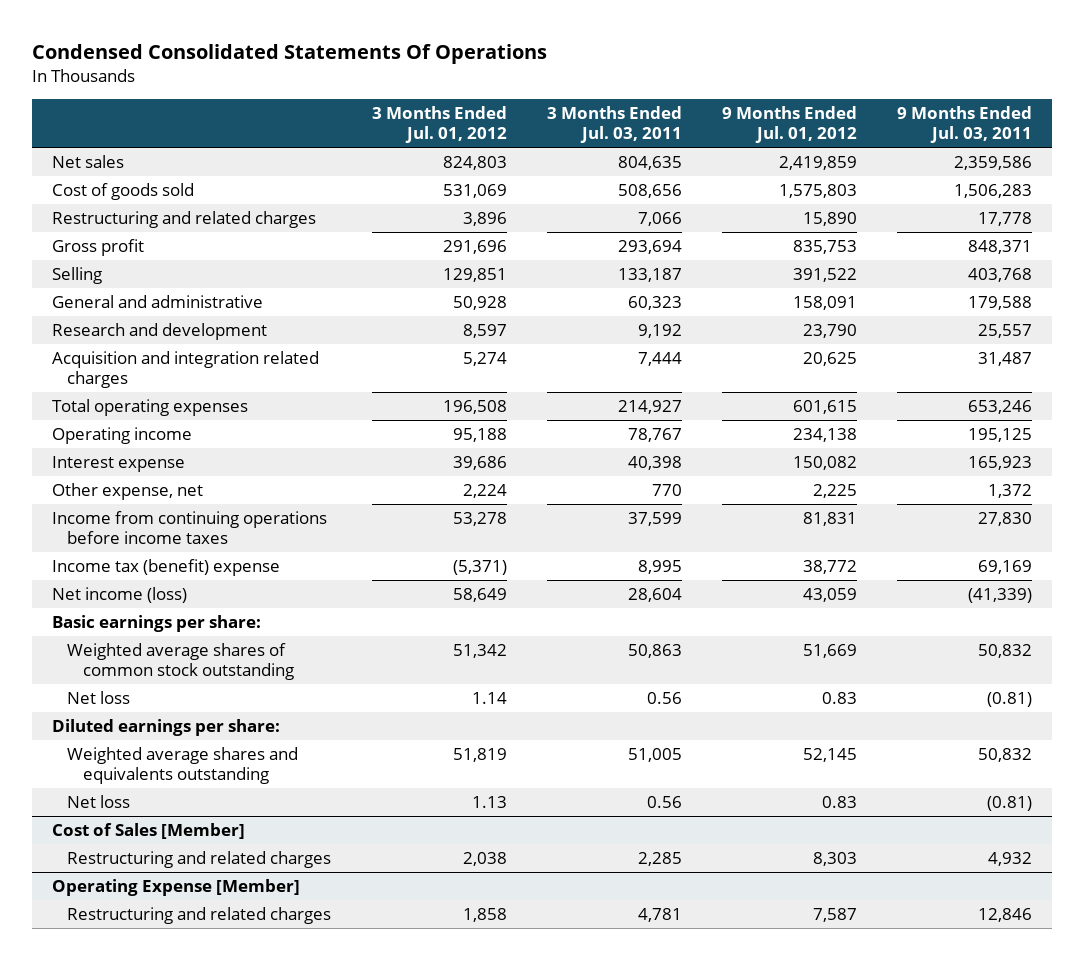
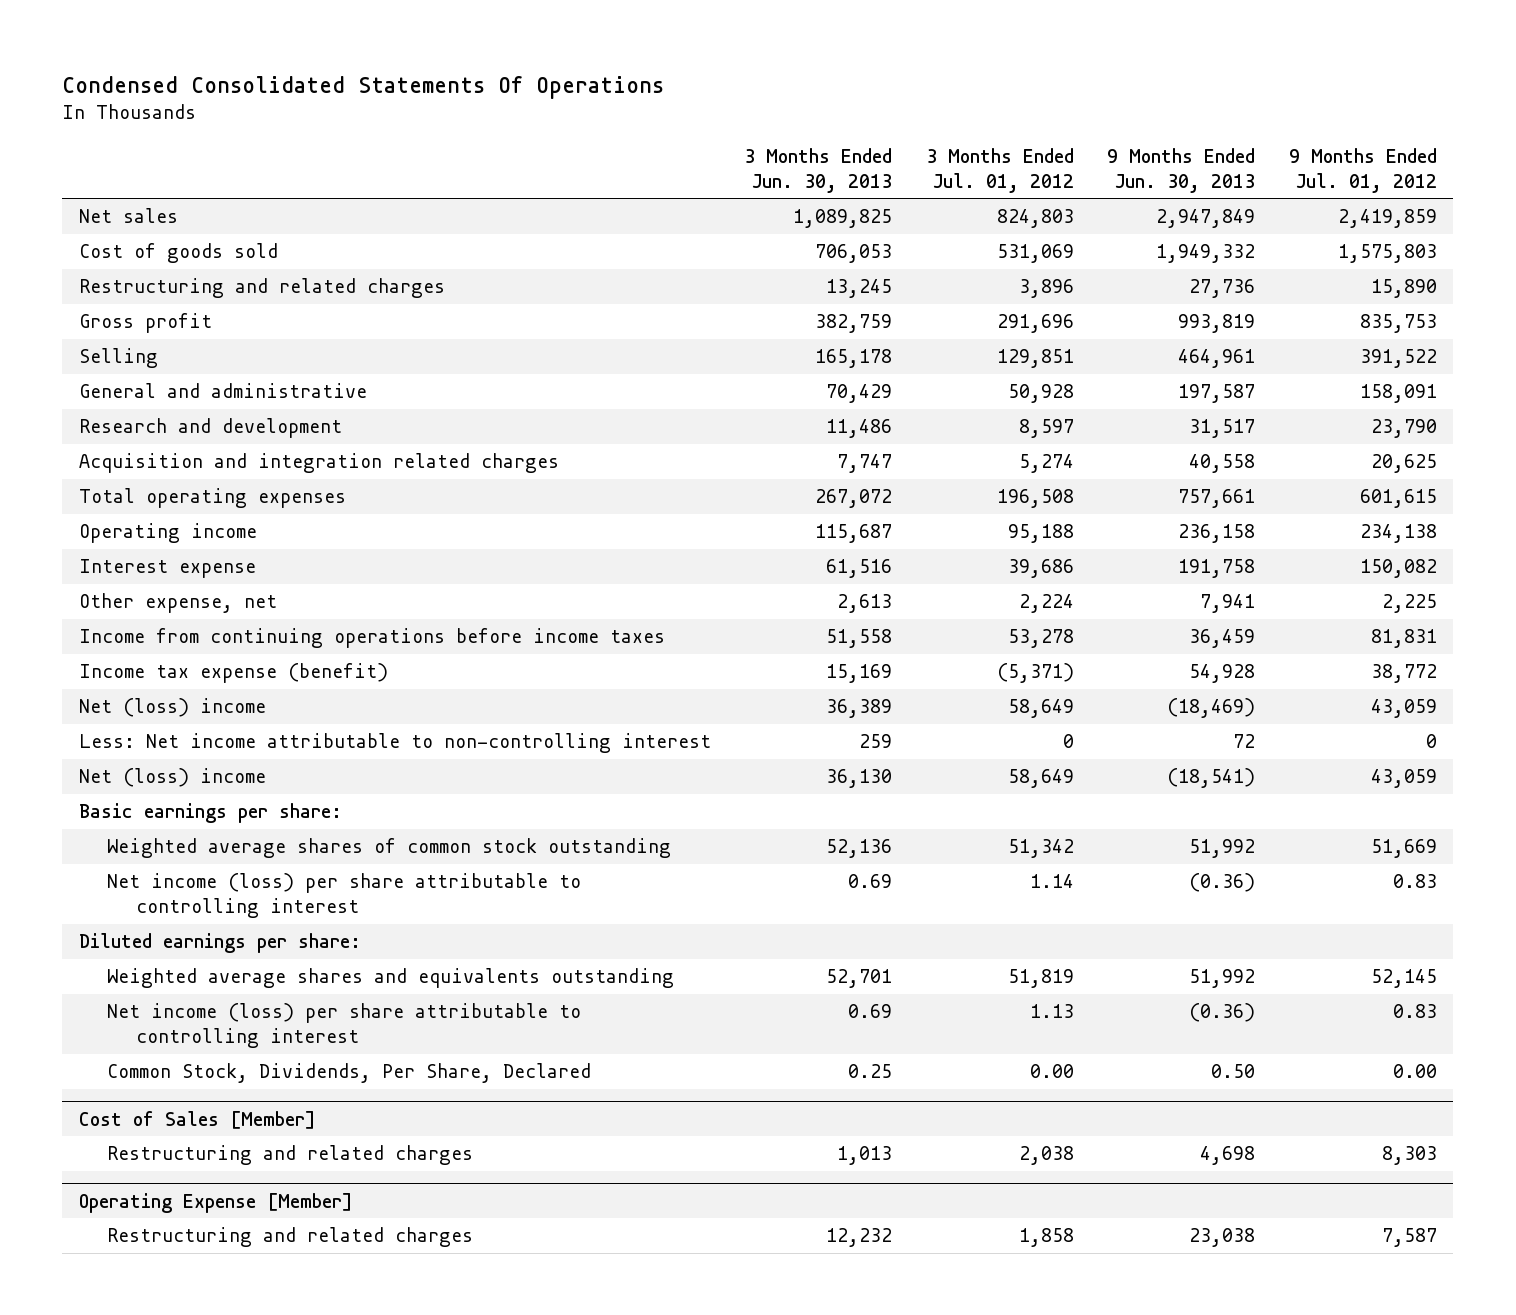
- | 3 Months Ended Jul. 01, 2012 | 3 Months Ended Jul. 03, 2011 | 9 Months Ended Jul. 01, 2012 | 9 Months Ended Jul. 03, 2011
+ | 3 Months Ended Jun. 30, 2013 | 3 Months Ended Jul. 01, 2012 | 9 Months Ended Jun. 30, 2013 | 9 Months Ended Jul. 01, 2012
- Income tax (benefit) expense | (5,371) | 8,995 | 38,772 | 69,169
- Net income (loss) | 58,649 | 28,604 | 43,059 | (41,339)
+ Income tax expense (benefit) | 15,169 | (5,371) | 54,928 | 38,772
+ Net (loss) income | 36,389 | 58,649 | (18,469) | 43,059
+ Less: Net income attributable to non-controlling interest | 259 | 0 | 72 | 0
+ Net (loss) income | 36,130 | 58,649 | (18,541) | 43,059
- Net loss | 1.14 | 0.56 | 0.83 | (0.81)
+ Net income (loss) per share attributable to controlling interest | 0.69 | 1.14 | (0.36) | 0.83
- Net loss | 1.13 | 0.56 | 0.83 | (0.81)
+ Net income (loss) per share attributable to controlling interest | 0.69 | 1.13 | (0.36) | 0.83
+ Common Stock, Dividends, Per Share, Declared | 0.25 | 0.00 | 0.50 | 0.00

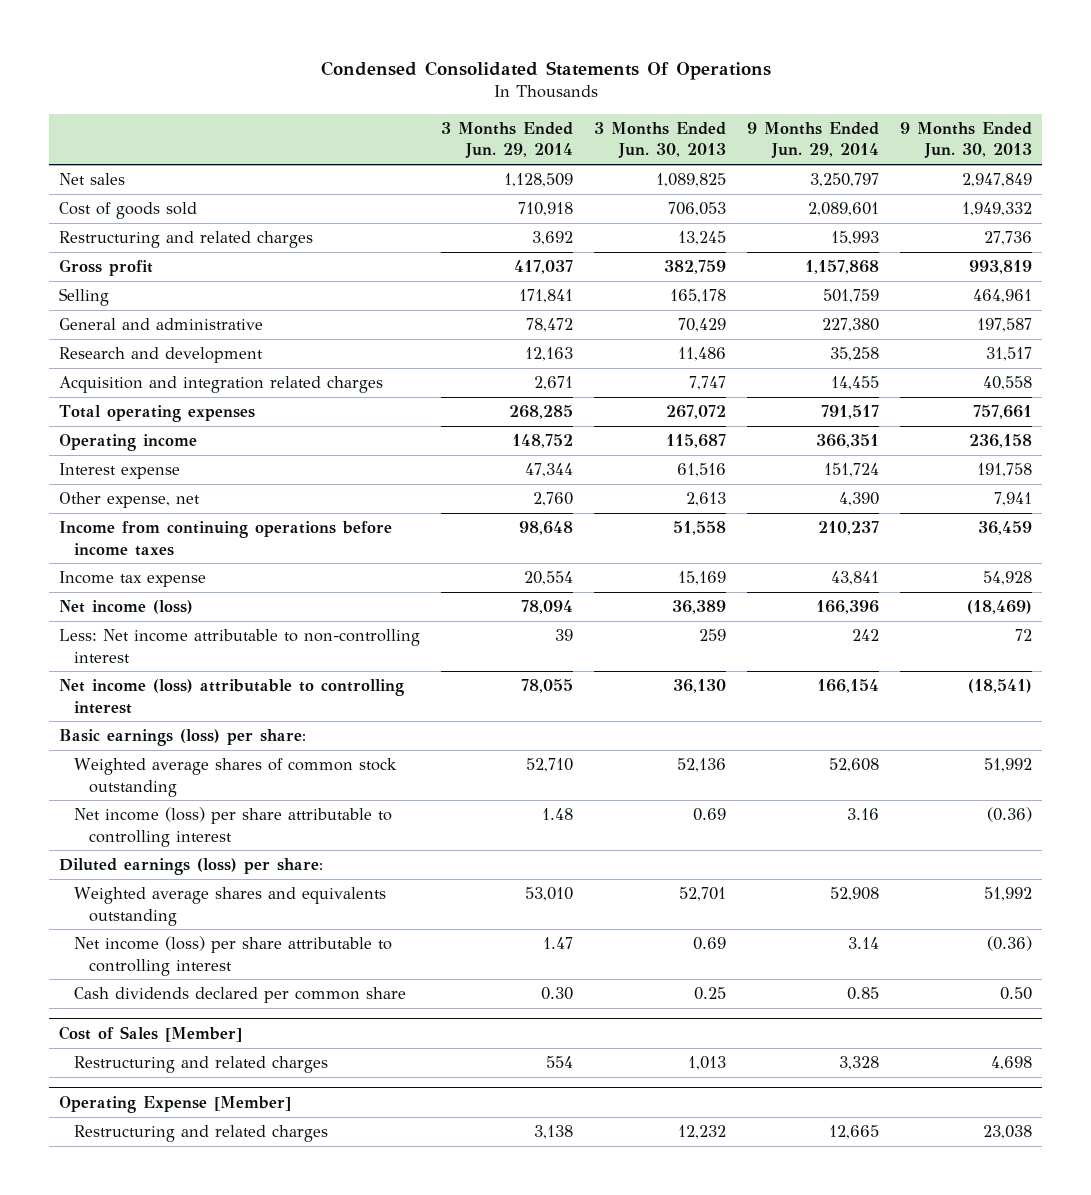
- | 3 Months Ended Jun. 30, 2013 | 3 Months Ended Jul. 01, 2012 | 9 Months Ended Jun. 30, 2013 | 9 Months Ended Jul. 01, 2012
+ | 3 Months Ended Jun. 29, 2014 | 3 Months Ended Jun. 30, 2013 | 9 Months Ended Jun. 29, 2014 | 9 Months Ended Jun. 30, 2013
- Income tax expense (benefit) | 15,169 | (5,371) | 54,928 | 38,772
- Net (loss) income | 36,389 | 58,649 | (18,469) | 43,059
+ Income tax expense | 20,554 | 15,169 | 43,841 | 54,928
+ Net income (loss) | 78,094 | 36,389 | 166,396 | (18,469)
- Net (loss) income | 36,130 | 58,649 | (18,541) | 43,059
- Basic earnings per share:
+ Net income (loss) attributable to controlling interest | 78,055 | 36,130 | 166,154 | (18,541)
+ Basic earnings (loss) per share:
- Diluted earnings per share:
+ Diluted earnings (loss) per share:
- Common Stock, Dividends, Per Share, Declared | 0.25 | 0.00 | 0.50 | 0.00
+ Cash dividends declared per common share | 0.30 | 0.25 | 0.85 | 0.50

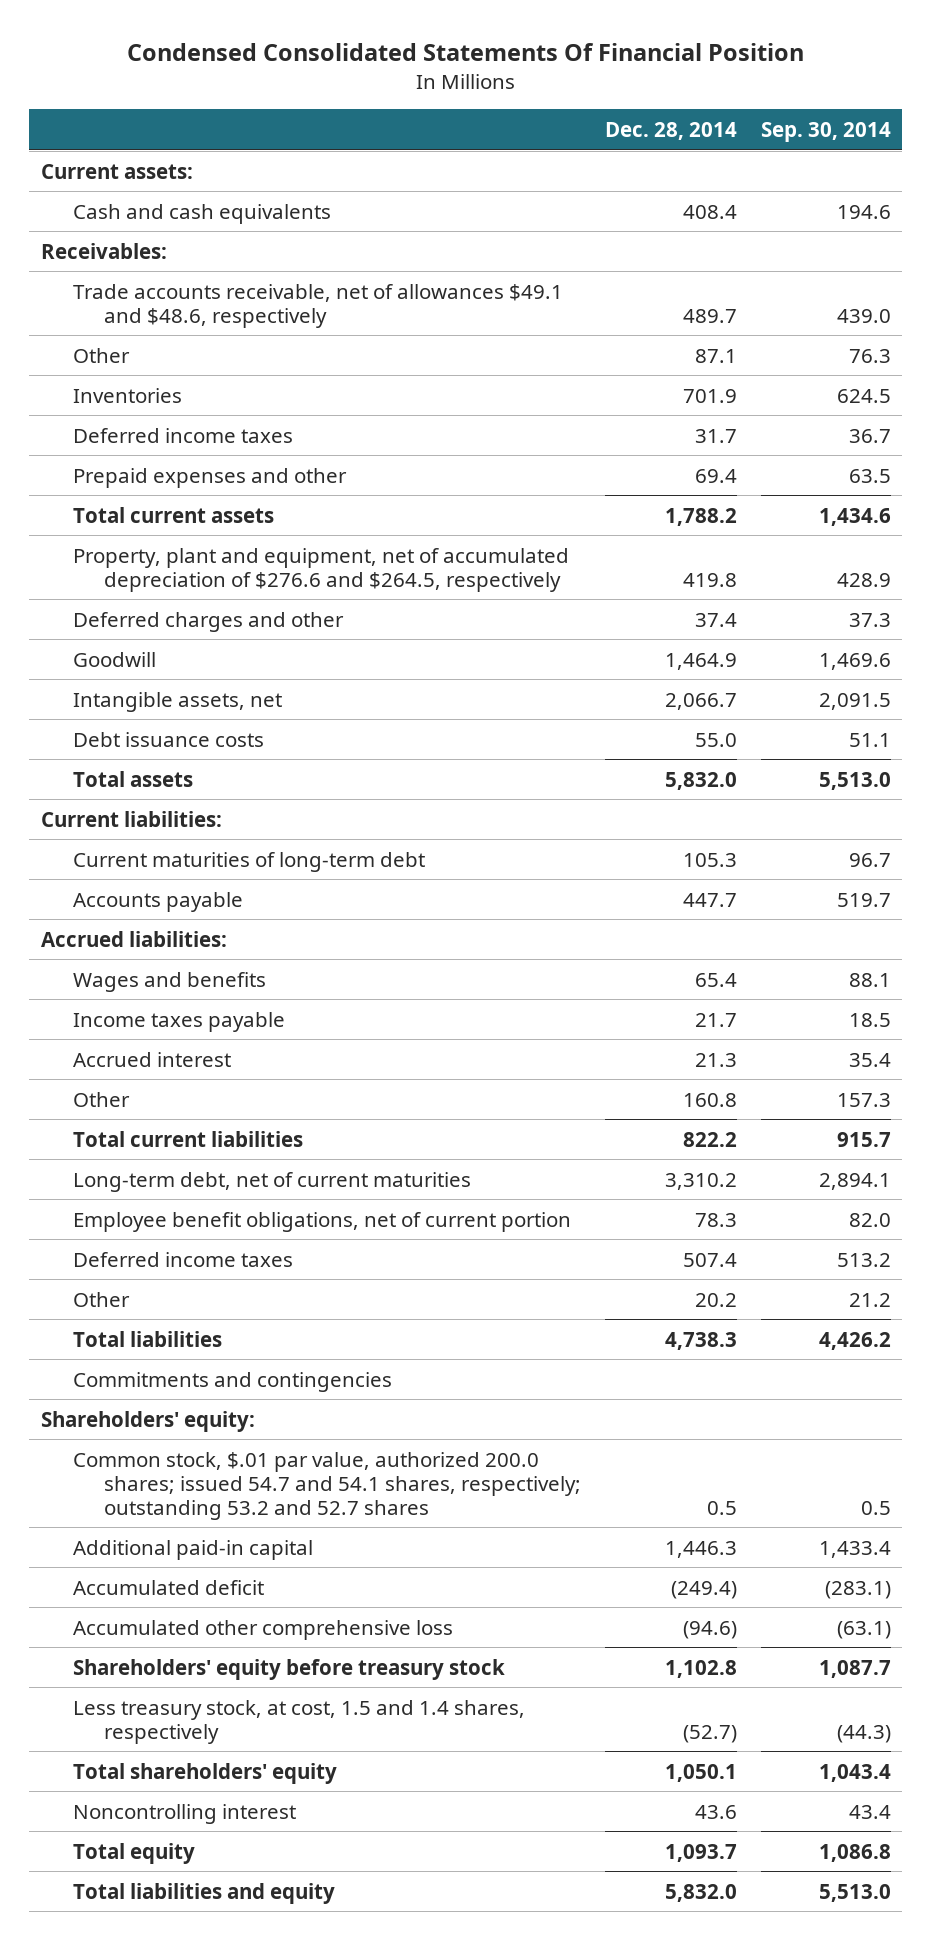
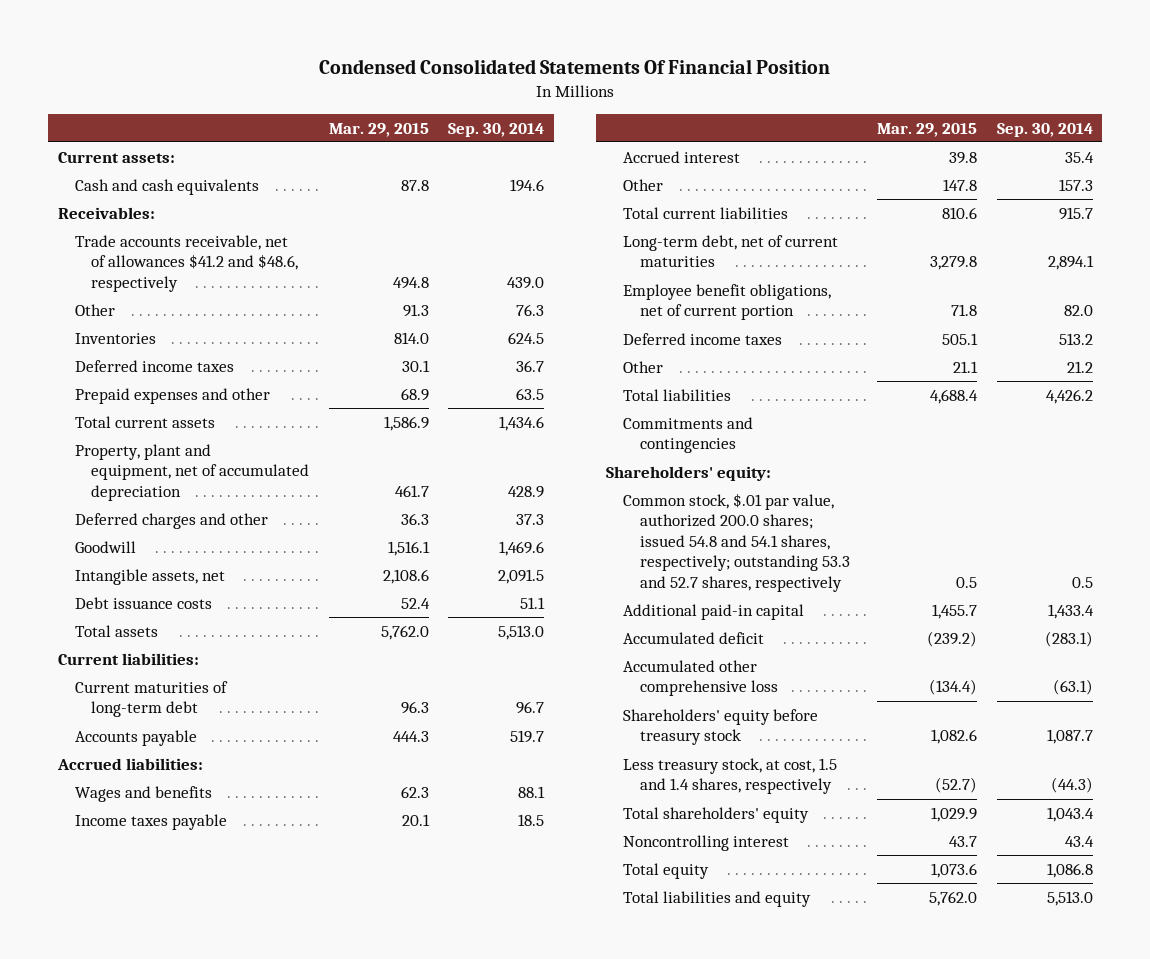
- | Dec. 28, 2014 | Sep. 30, 2014
+ | Mar. 29, 2015 | Sep. 30, 2014
- Trade accounts receivable, net of allowances $49.1 and $48.6, respectively | 489.7 | 439.0
+ Trade accounts receivable, net of allowances $41.2 and $48.6, respectively | 494.8 | 439.0
- Property, plant and equipment, net of accumulated depreciation of $276.6 and $264.5, respectively | 419.8 | 428.9
+ Property, plant and equipment, net of accumulated depreciation | 461.7 | 428.9
- Common stock, $.01 par value, authorized 200.0 shares; issued 54.7 and 54.1 shares, respectively; outstanding 53.2 and 52.7 shares | 0.5 | 0.5
+ Common stock, $.01 par value, authorized 200.0 shares; issued 54.8 and 54.1 shares, respectively; outstanding 53.3 and 52.7 shares, respectively | 0.5 | 0.5

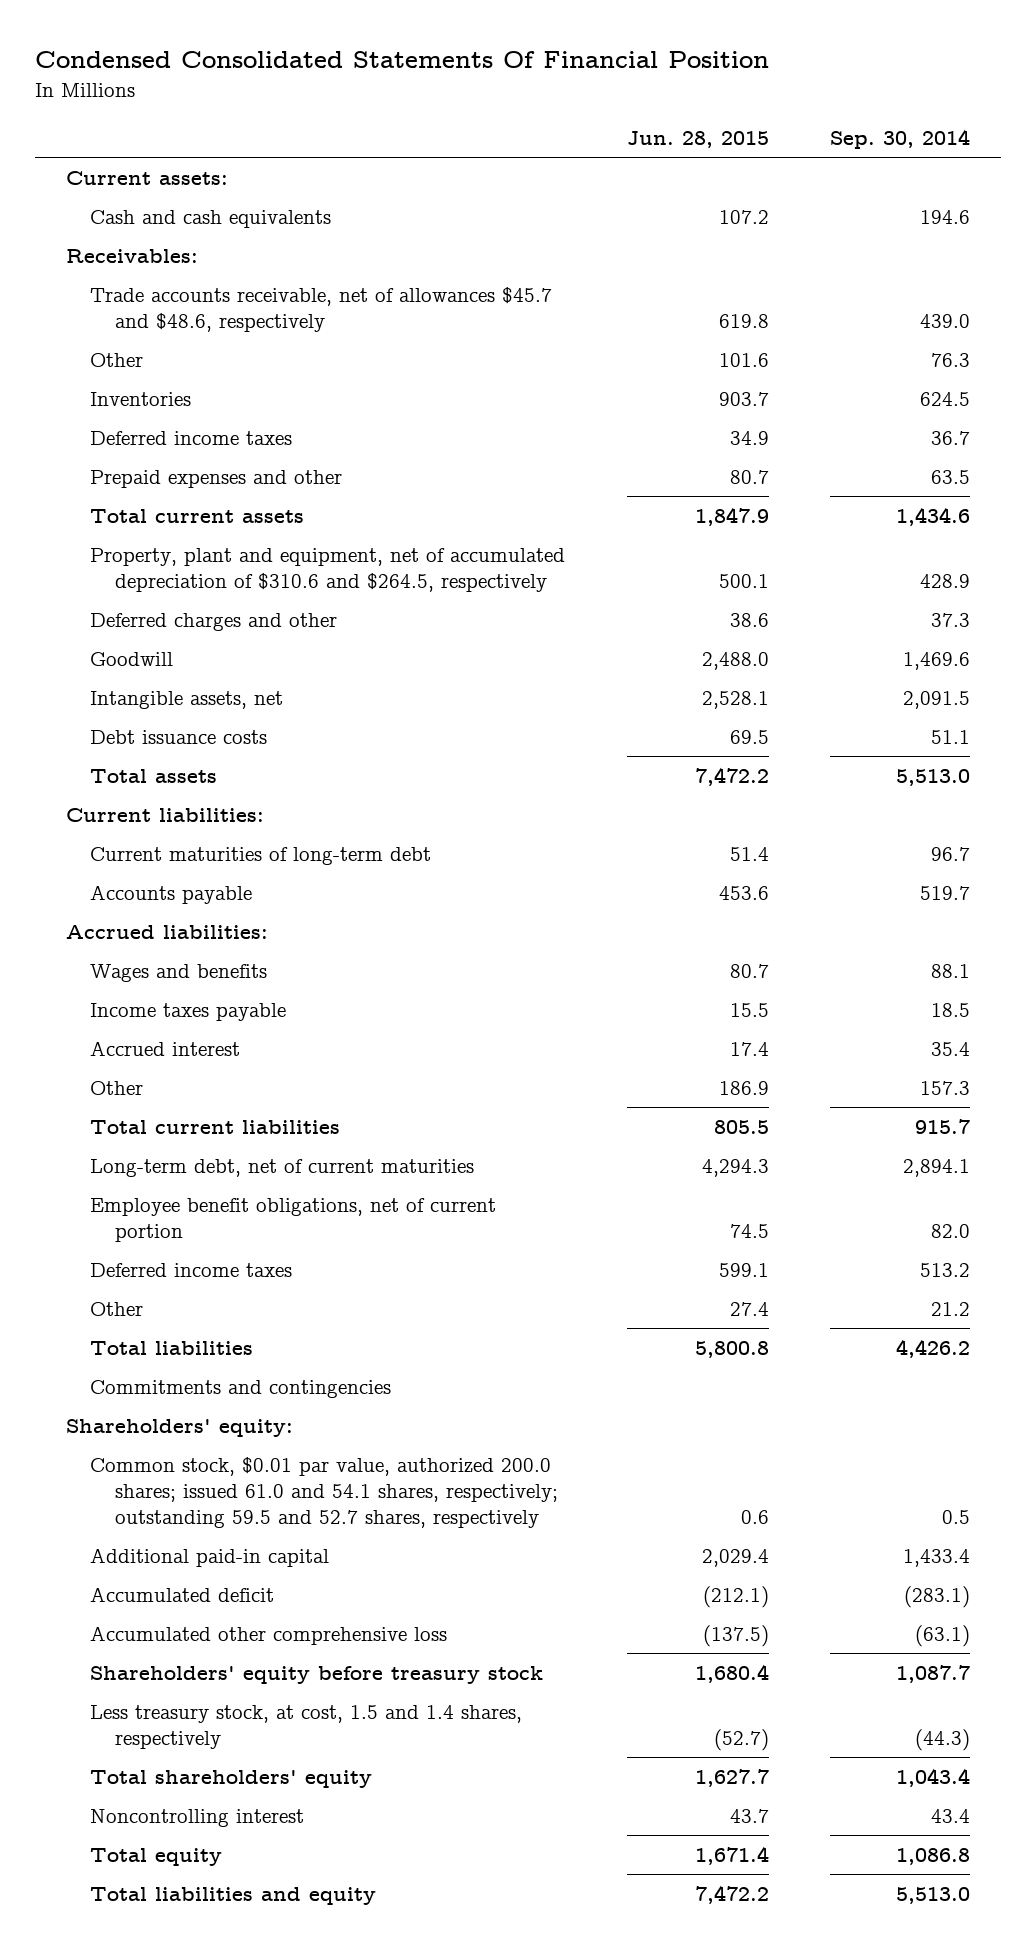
- | Mar. 29, 2015 | Sep. 30, 2014
+ | Jun. 28, 2015 | Sep. 30, 2014
- Trade accounts receivable, net of allowances $41.2 and $48.6, respectively | 494.8 | 439.0
+ Trade accounts receivable, net of allowances $45.7 and $48.6, respectively | 619.8 | 439.0
- Property, plant and equipment, net of accumulated depreciation | 461.7 | 428.9
+ Property, plant and equipment, net of accumulated depreciation of $310.6 and $264.5, respectively | 500.1 | 428.9
- Common stock, $.01 par value, authorized 200.0 shares; issued 54.8 and 54.1 shares, respectively; outstanding 53.3 and 52.7 shares, respectively | 0.5 | 0.5
+ Common stock, $0.01 par value, authorized 200.0 shares; issued 61.0 and 54.1 shares, respectively; outstanding 59.5 and 52.7 shares, respectively | 0.6 | 0.5

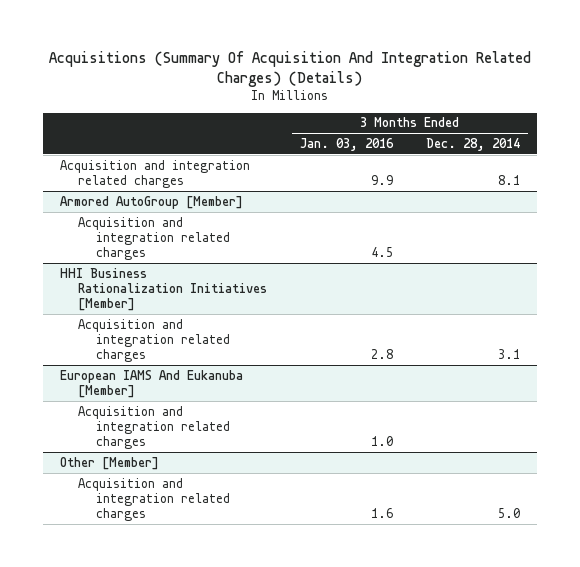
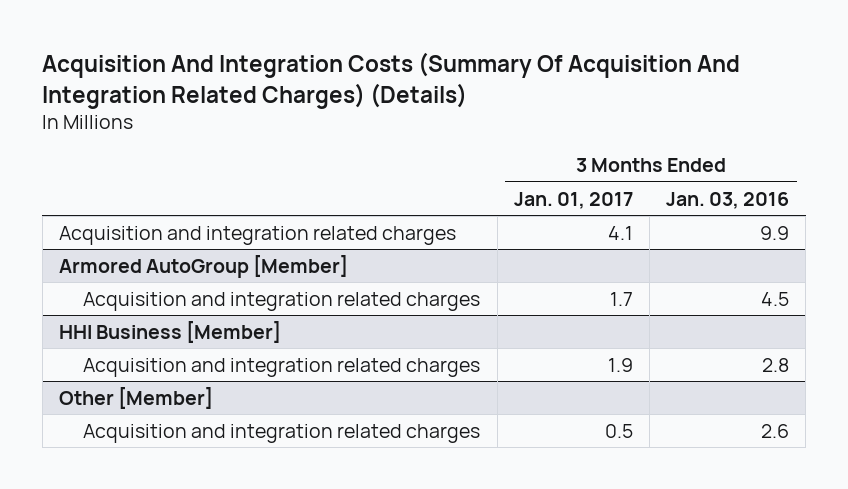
- Acquisitions (Summary Of Acquisition And Integration Related Charges) (Details)
+ Acquisition And Integration Costs (Summary Of Acquisition And Integration Related Charges) (Details)
- | 3 Months Ended Jan. 03, 2016 | 3 Months Ended Dec. 28, 2014
+ | 3 Months Ended Jan. 01, 2017 | 3 Months Ended Jan. 03, 2016
- HHI Business Rationalization Initiatives [Member]
+ HHI Business [Member]
- European IAMS And Eukanuba [Member]
- Acquisition and integration related charges | 1.0 |
@ Other [Member]
- Acquisition and integration related charges | 1.6 | 5.0
+ Acquisition and integration related charges | 0.5 | 2.6

